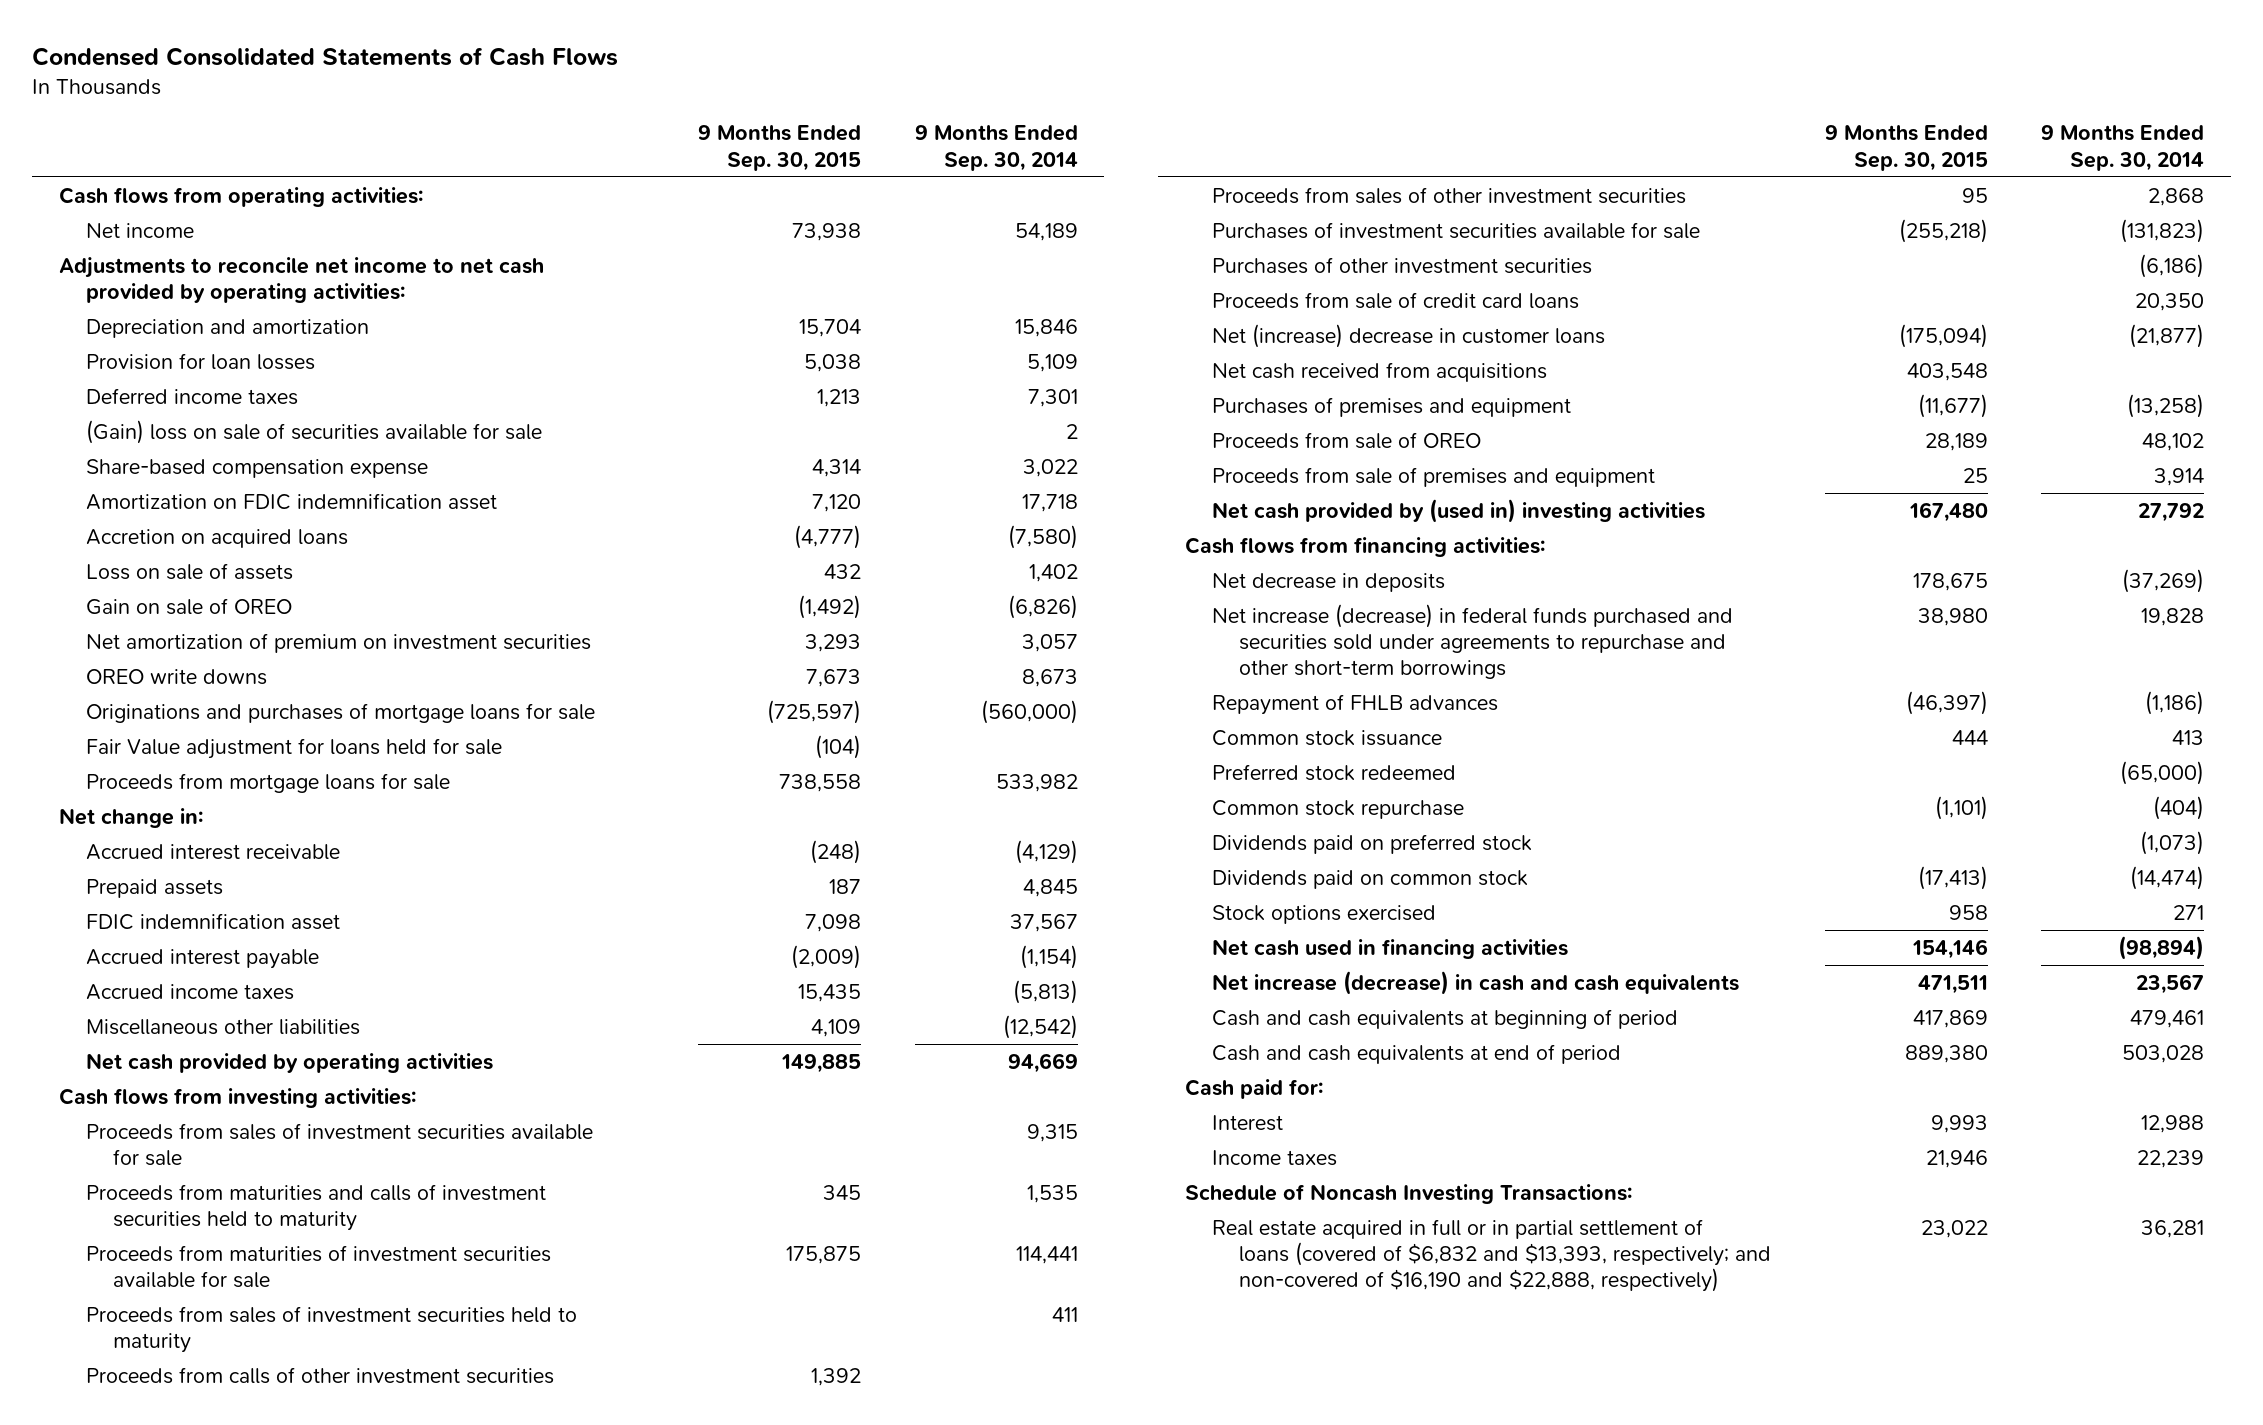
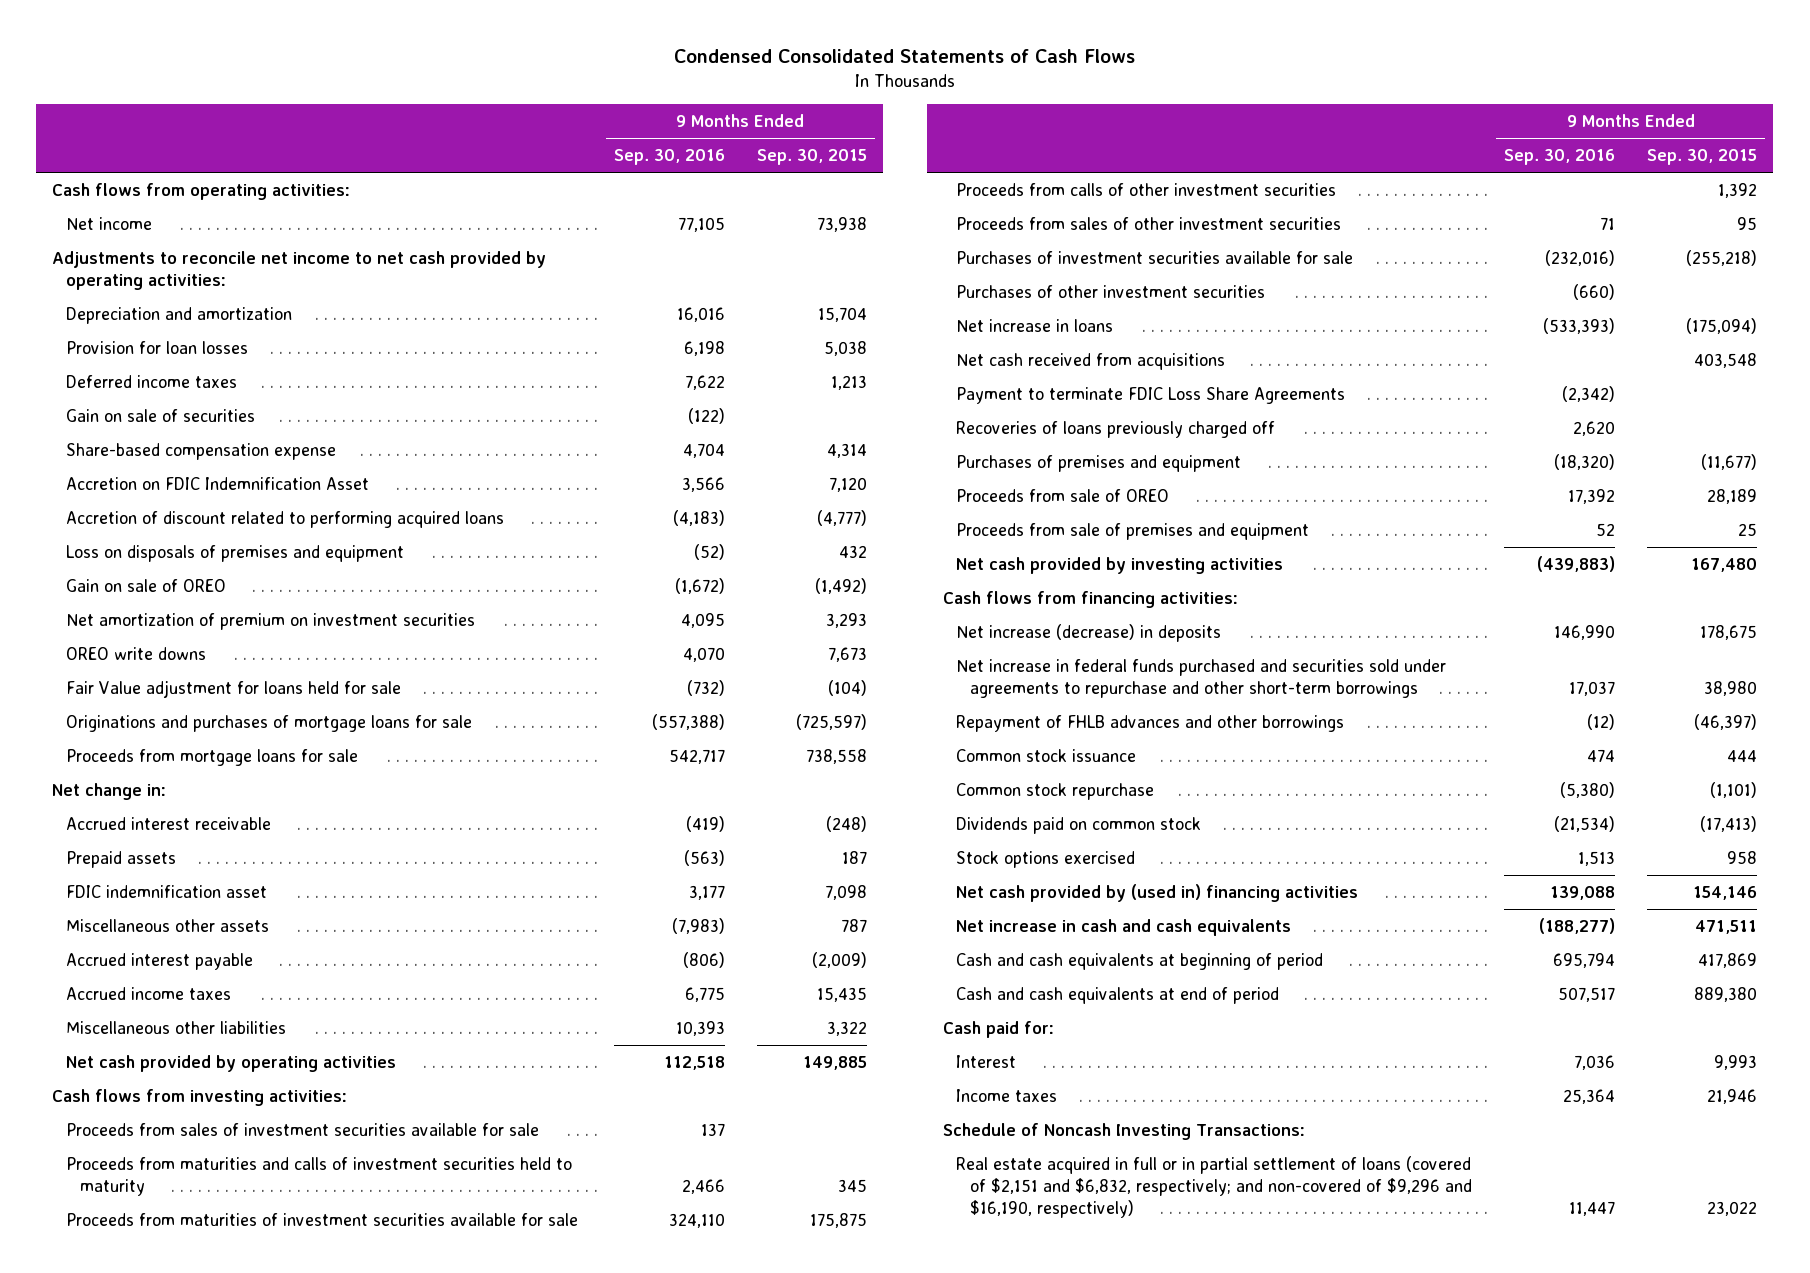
- | 9 Months Ended Sep. 30, 2015 | 9 Months Ended Sep. 30, 2014
+ | 9 Months Ended Sep. 30, 2016 | 9 Months Ended Sep. 30, 2015
- (Gain) loss on sale of securities available for sale | | 2
+ Gain on sale of securities | (122) |
- Amortization on FDIC indemnification asset | 7,120 | 17,718
- Accretion on acquired loans | (4,777) | (7,580)
- Loss on sale of assets | 432 | 1,402
+ Accretion on FDIC Indemnification Asset | 3,566 | 7,120
+ Accretion of discount related to performing acquired loans | (4,183) | (4,777)
+ Loss on disposals of premises and equipment | (52) | 432
moved down: Originations and purchases of mortgage loans for sale | (557,388) | (725,597)
+ Miscellaneous other assets | (7,983) | 787
- Miscellaneous other liabilities | 4,109 | (12,542)
+ Miscellaneous other liabilities | 10,393 | 3,322
- Proceeds from sales of investment securities held to maturity | | 411
- Proceeds from sale of credit card loans | | 20,350
- Net (increase) decrease in customer loans | (175,094) | (21,877)
+ Net increase in loans | (533,393) | (175,094)
+ Payment to terminate FDIC Loss Share Agreements | (2,342) |
+ Recoveries of loans previously charged off | 2,620 |
- Net cash provided by (used in) investing activities | 167,480 | 27,792
+ Net cash provided by investing activities | (439,883) | 167,480
- Net decrease in deposits | 178,675 | (37,269)
- Net increase (decrease) in federal funds purchased and securities sold under agreements to repurchase and other short-term borrowings | 38,980 | 19,828
- Repayment of FHLB advances | (46,397) | (1,186)
+ Net increase (decrease) in deposits | 146,990 | 178,675
+ Net increase in federal funds purchased and securities sold under agreements to repurchase and other short-term borrowings | 17,037 | 38,980
+ Repayment of FHLB advances and other borrowings | (12) | (46,397)
- Preferred stock redeemed | | (65,000)
- Dividends paid on preferred stock | | (1,073)
- Net cash used in financing activities | 154,146 | (98,894)
- Net increase (decrease) in cash and cash equivalents | 471,511 | 23,567
+ Net cash provided by (used in) financing activities | 139,088 | 154,146
+ Net increase in cash and cash equivalents | (188,277) | 471,511
- Real estate acquired in full or in partial settlement of loans (covered of $6,832 and $13,393, respectively; and non-covered of $16,190 and $22,888, respectively) | 23,022 | 36,281
+ Real estate acquired in full or in partial settlement of loans (covered of $2,151 and $6,832, respectively; and non-covered of $9,296 and $16,190, respectively) | 11,447 | 23,022

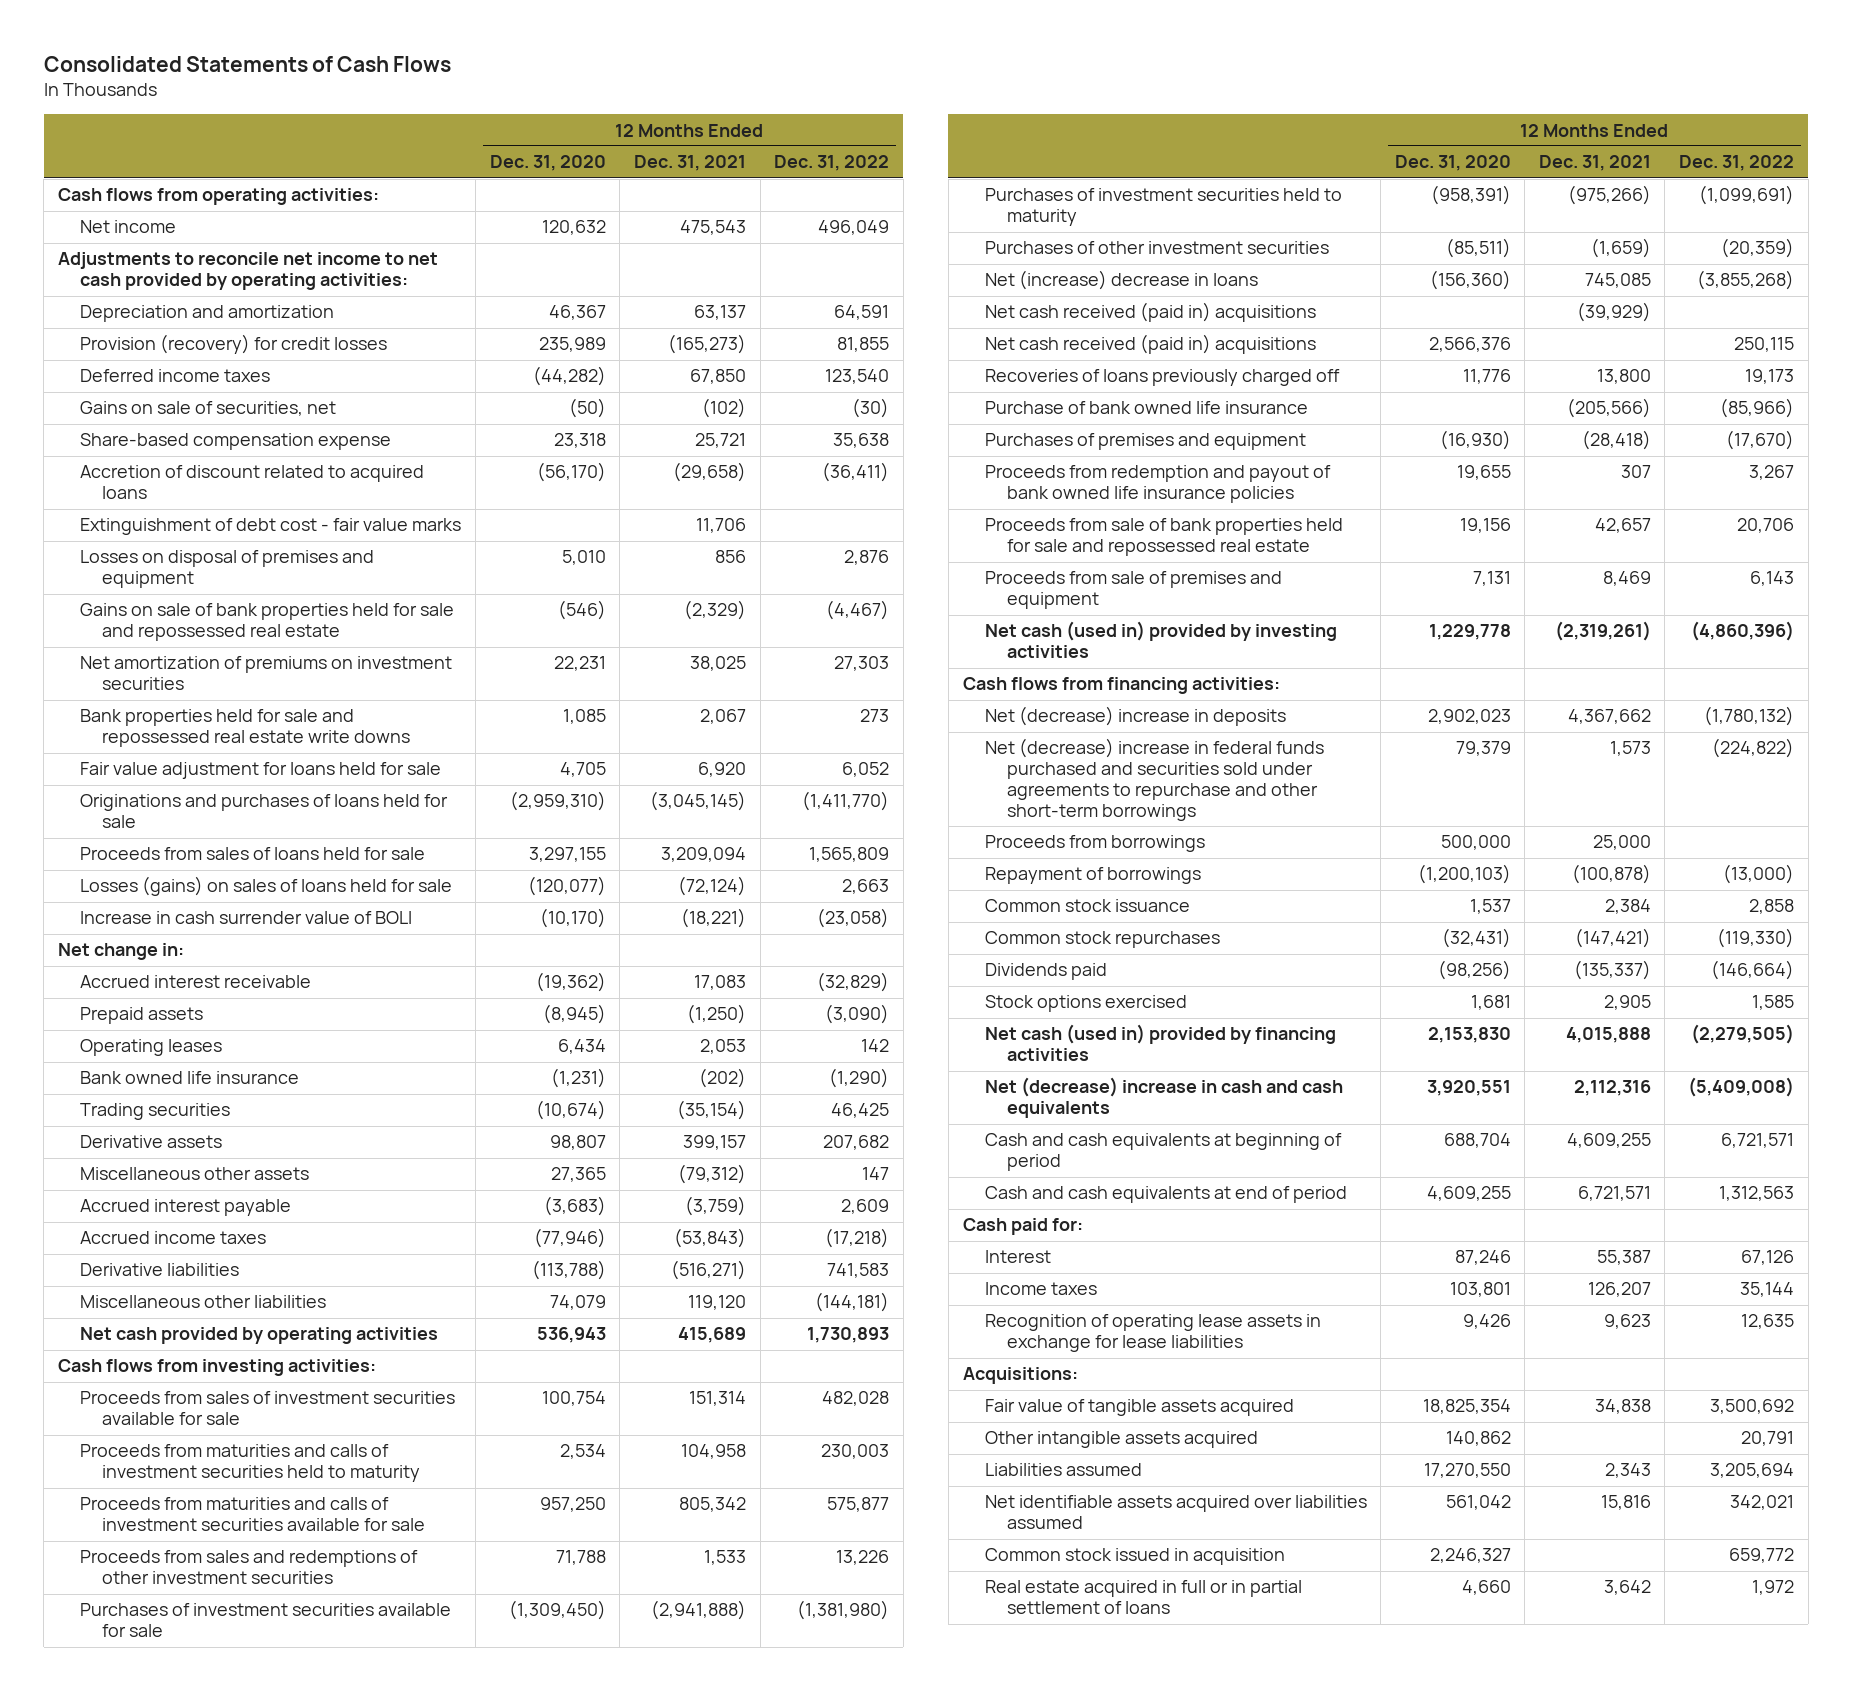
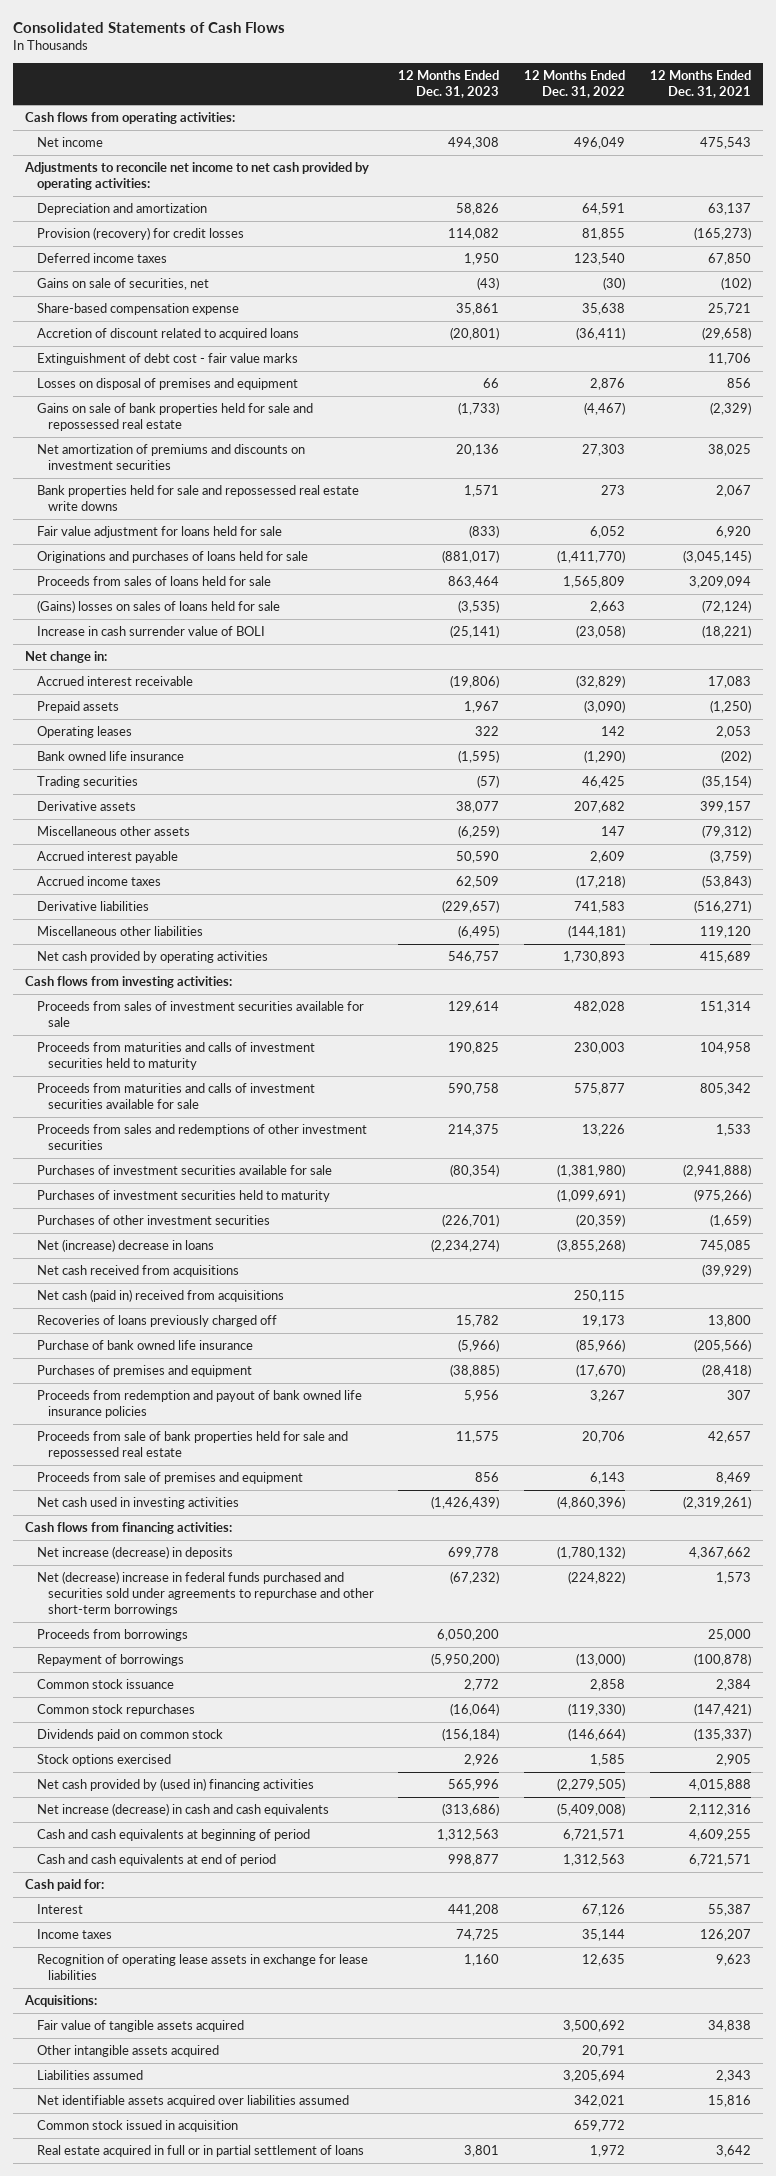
- | 12 Months Ended Dec. 31, 2020 | 12 Months Ended Dec. 31, 2021 | 12 Months Ended Dec. 31, 2022
+ | 12 Months Ended Dec. 31, 2023 | 12 Months Ended Dec. 31, 2022 | 12 Months Ended Dec. 31, 2021
- Net amortization of premiums on investment securities | 22,231 | 38,025 | 27,303
+ Net amortization of premiums and discounts on investment securities | 20,136 | 27,303 | 38,025
- Losses (gains) on sales of loans held for sale | (120,077) | (72,124) | 2,663
+ (Gains) losses on sales of loans held for sale | (3,535) | 2,663 | (72,124)
- Net cash received (paid in) acquisitions | | (39,929) |
- Net cash received (paid in) acquisitions | 2,566,376 | | 250,115
+ Net cash received from acquisitions | | | (39,929)
+ Net cash (paid in) received from acquisitions | | 250,115 |
- Net cash (used in) provided by investing activities | 1,229,778 | (2,319,261) | (4,860,396)
+ Net cash used in investing activities | (1,426,439) | (4,860,396) | (2,319,261)
- Net (decrease) increase in deposits | 2,902,023 | 4,367,662 | (1,780,132)
+ Net increase (decrease) in deposits | 699,778 | (1,780,132) | 4,367,662
- Dividends paid | (98,256) | (135,337) | (146,664)
+ Dividends paid on common stock | (156,184) | (146,664) | (135,337)
- Net cash (used in) provided by financing activities | 2,153,830 | 4,015,888 | (2,279,505)
- Net (decrease) increase in cash and cash equivalents | 3,920,551 | 2,112,316 | (5,409,008)
+ Net cash provided by (used in) financing activities | 565,996 | (2,279,505) | 4,015,888
+ Net increase (decrease) in cash and cash equivalents | (313,686) | (5,409,008) | 2,112,316

